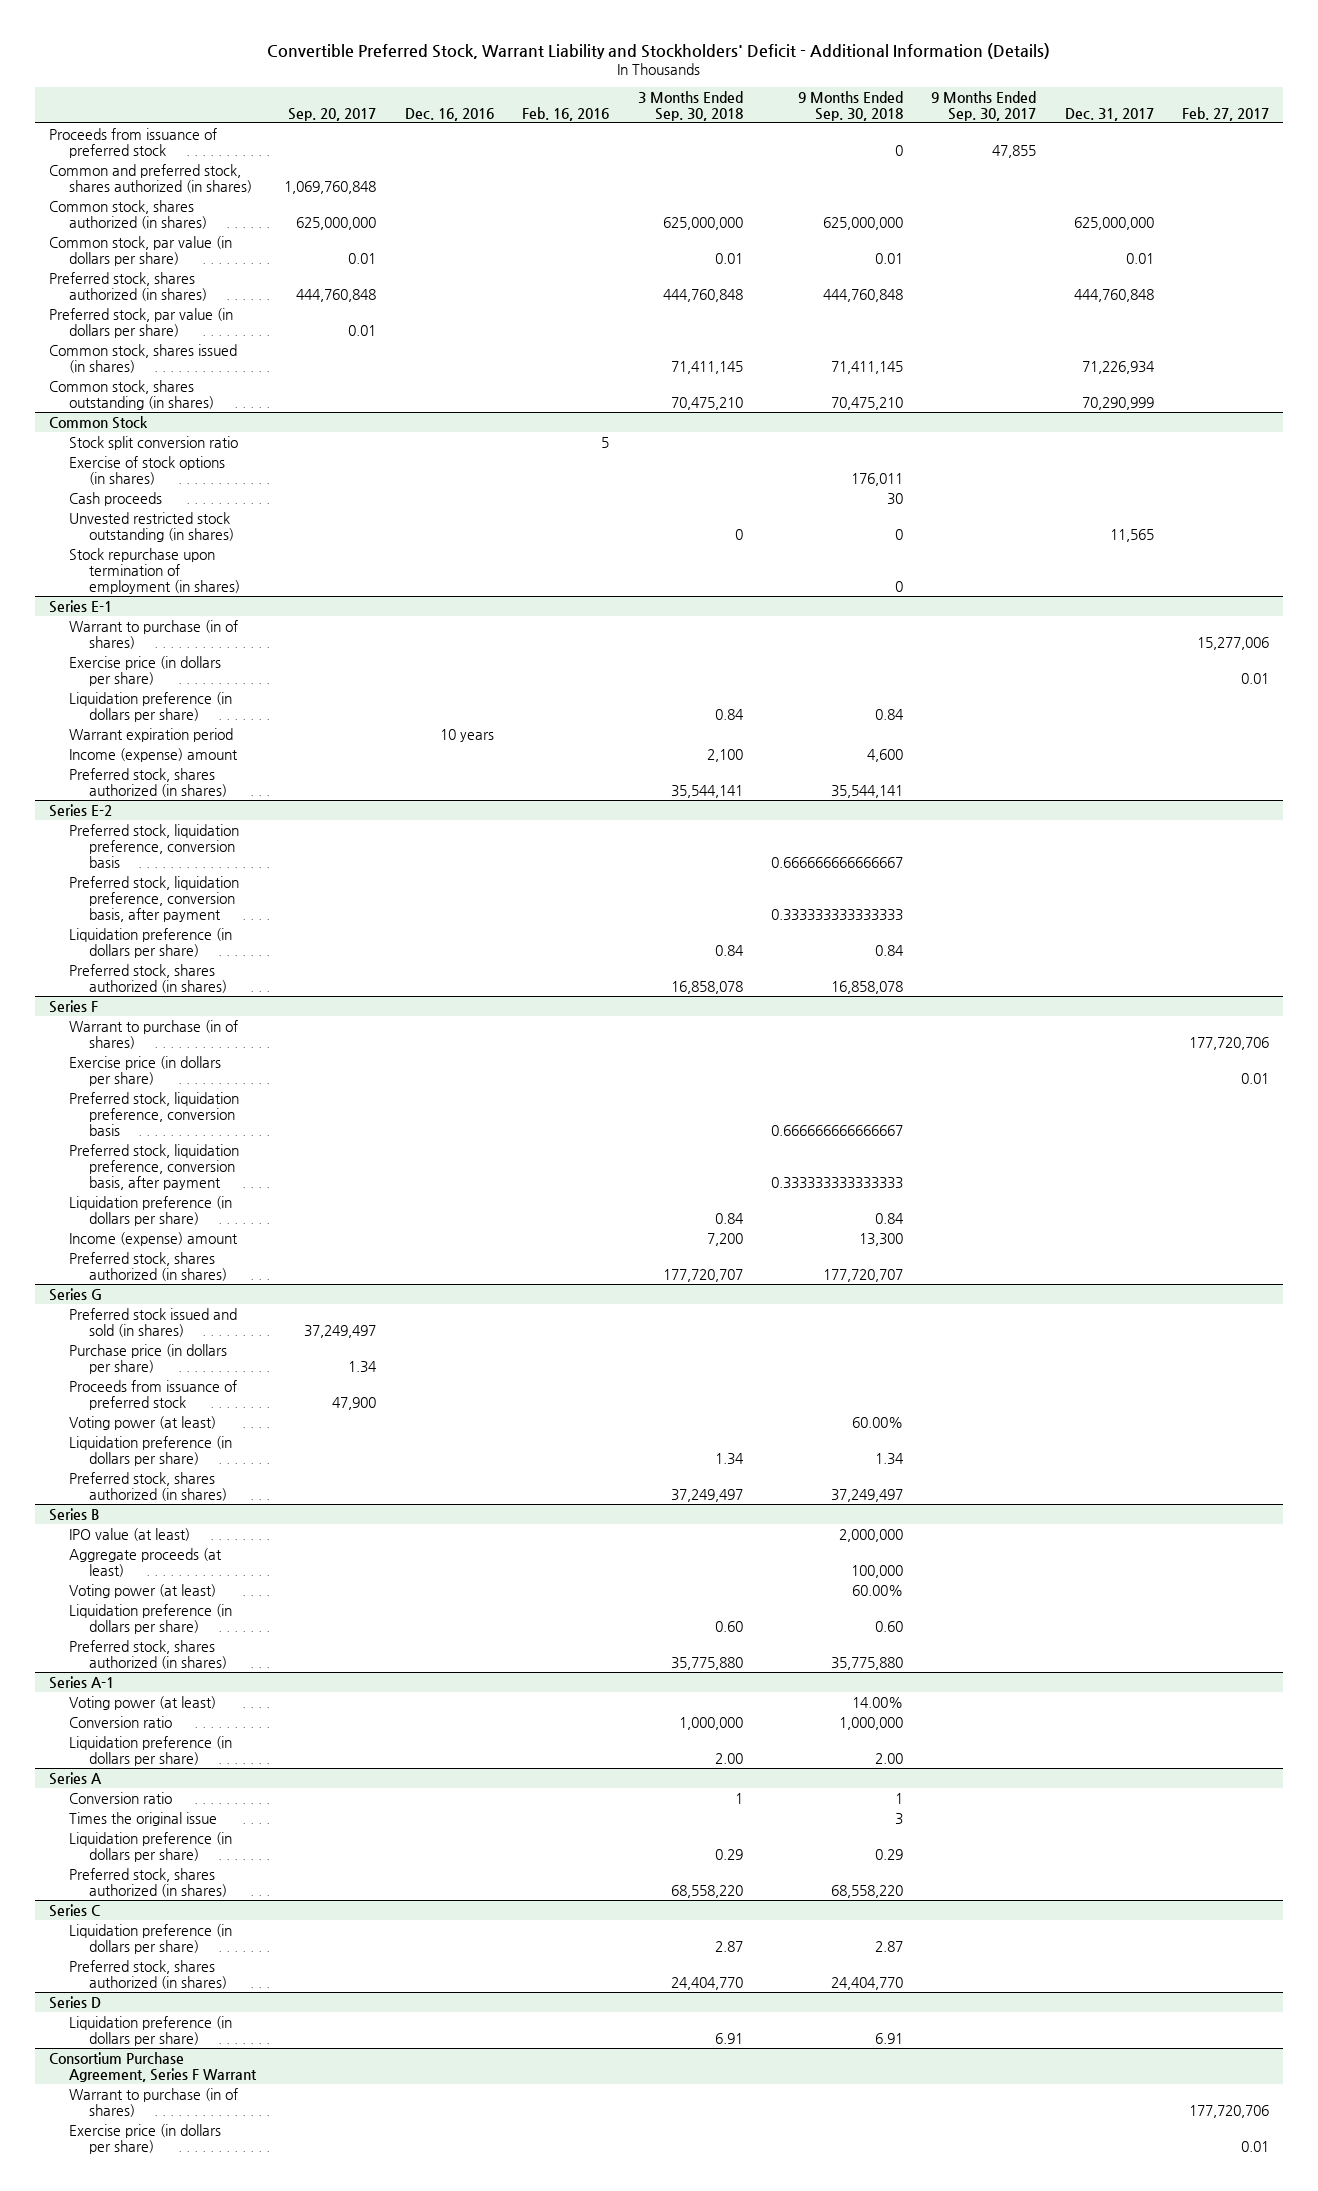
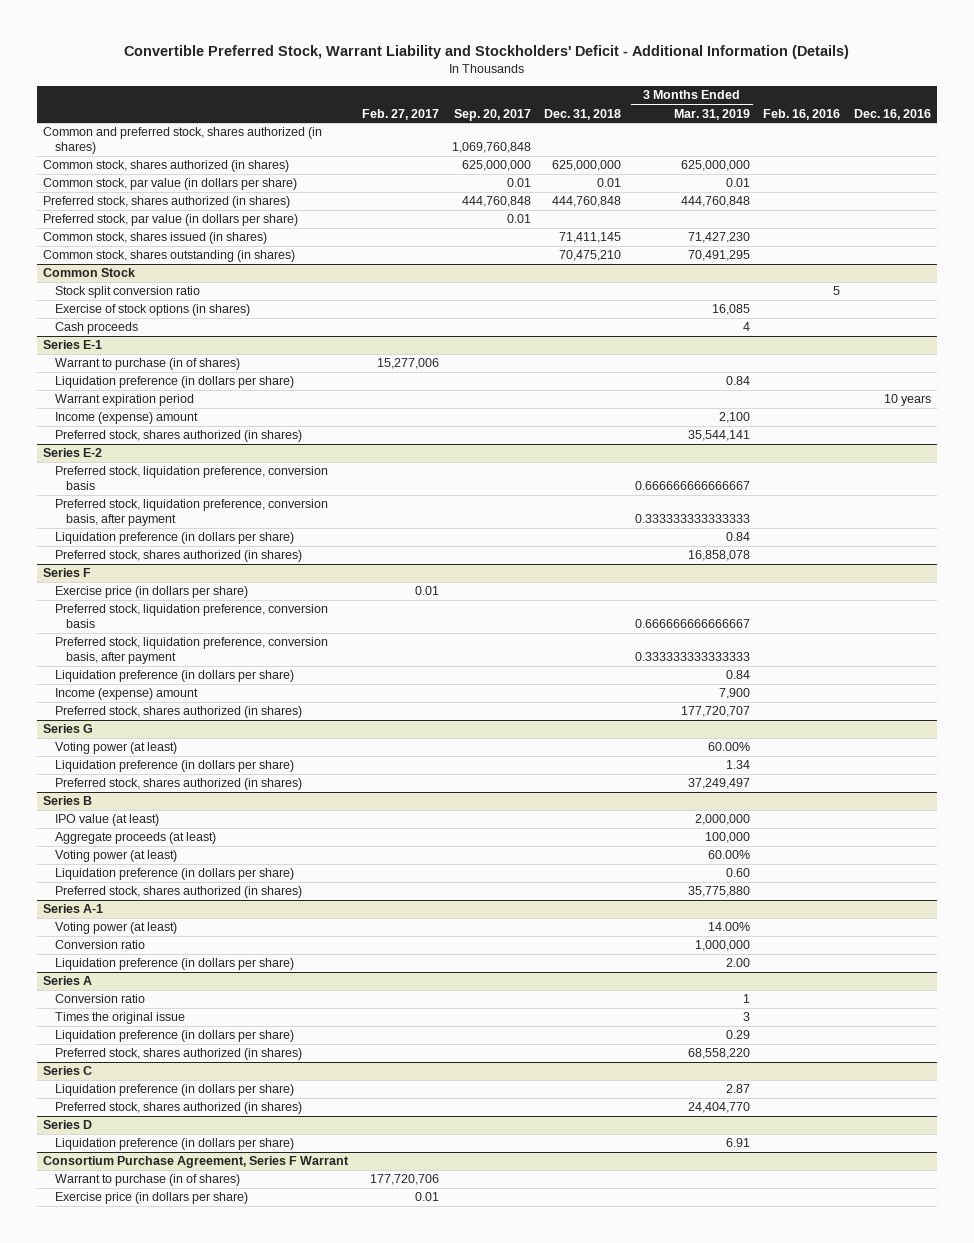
- | Sep. 20, 2017 | Dec. 16, 2016 | Feb. 16, 2016 | 3 Months Ended Sep. 30, 2018 | 9 Months Ended Sep. 30, 2018 | 9 Months Ended Sep. 30, 2017 | Dec. 31, 2017 | Feb. 27, 2017
+ | Feb. 27, 2017 | Sep. 20, 2017 | Dec. 31, 2018 | 3 Months Ended Mar. 31, 2019 | Feb. 16, 2016 | Dec. 16, 2016
- Proceeds from issuance of preferred stock | | | | | 0 | 47,855 | |
@ Common Stock
- Unvested restricted stock outstanding (in shares) | | | | 0 | 0 | | 11,565 |
- Stock repurchase upon termination of employment (in shares) | | | | | 0 | | |
@ Series E-1
- Exercise price (in dollars per share) | | | | | | | | 0.01
@ Series F
- Warrant to purchase (in of shares) | | | | | | | | 177,720,706
@ Series G
- Preferred stock issued and sold (in shares) | 37,249,497 | | | | | | |
- Purchase price (in dollars per share) | 1.34 | | | | | | |
- Proceeds from issuance of preferred stock | 47,900 | | | | | | |

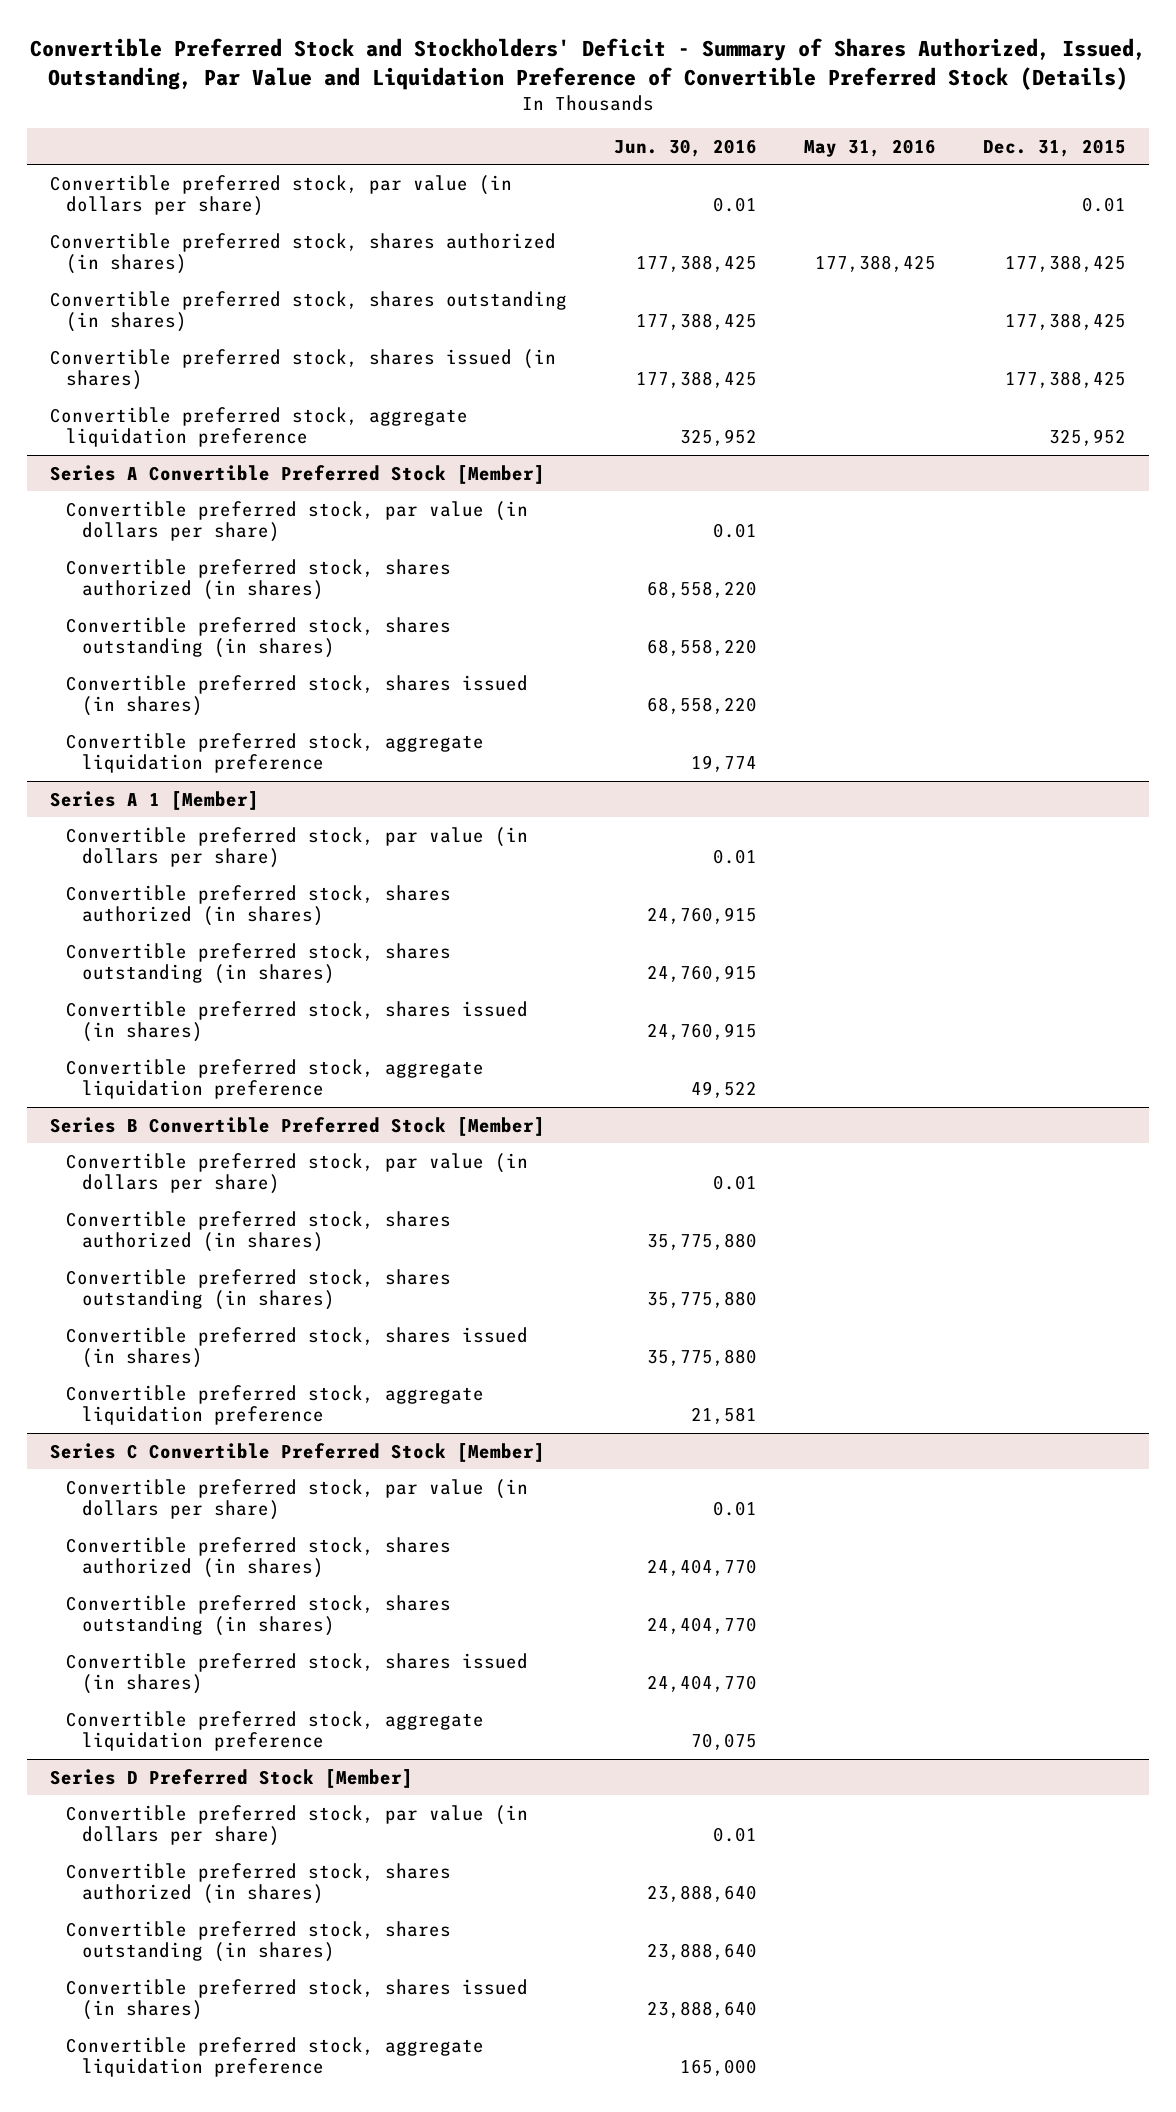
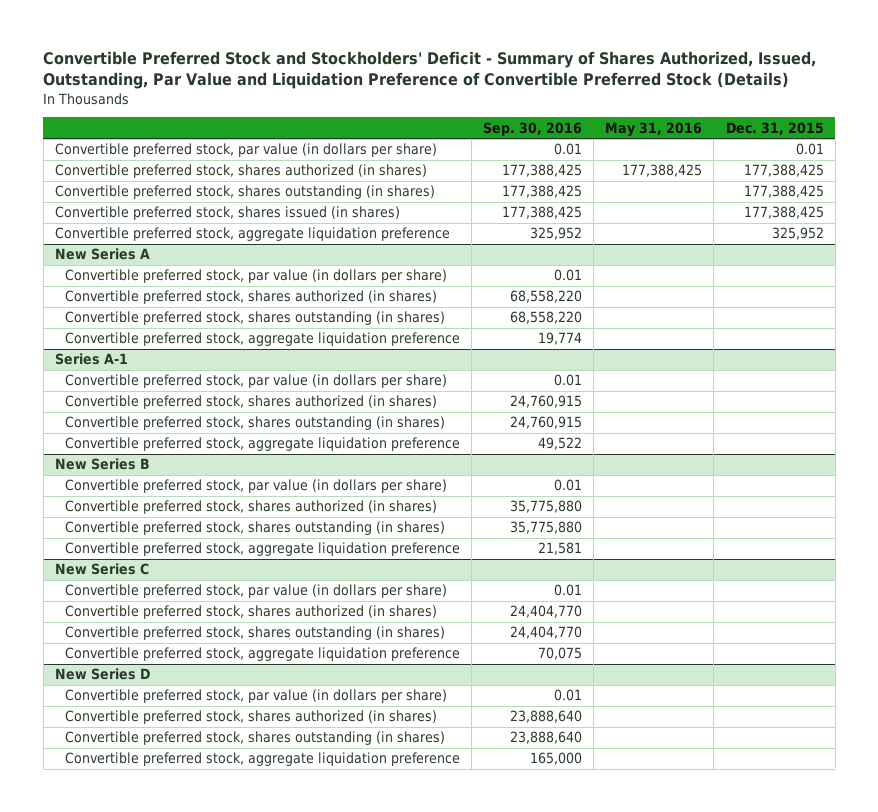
- | Jun. 30, 2016 | May 31, 2016 | Dec. 31, 2015
+ | Sep. 30, 2016 | May 31, 2016 | Dec. 31, 2015
- Series A Convertible Preferred Stock [Member]
+ New Series A
- Convertible preferred stock, shares issued (in shares) | 68,558,220 | |
- Series A 1 [Member]
+ Series A-1
- Convertible preferred stock, shares issued (in shares) | 24,760,915 | |
- Series B Convertible Preferred Stock [Member]
+ New Series B
- Convertible preferred stock, shares issued (in shares) | 35,775,880 | |
- Series C Convertible Preferred Stock [Member]
+ New Series C
- Convertible preferred stock, shares issued (in shares) | 24,404,770 | |
- Series D Preferred Stock [Member]
+ New Series D
- Convertible preferred stock, shares issued (in shares) | 23,888,640 | |

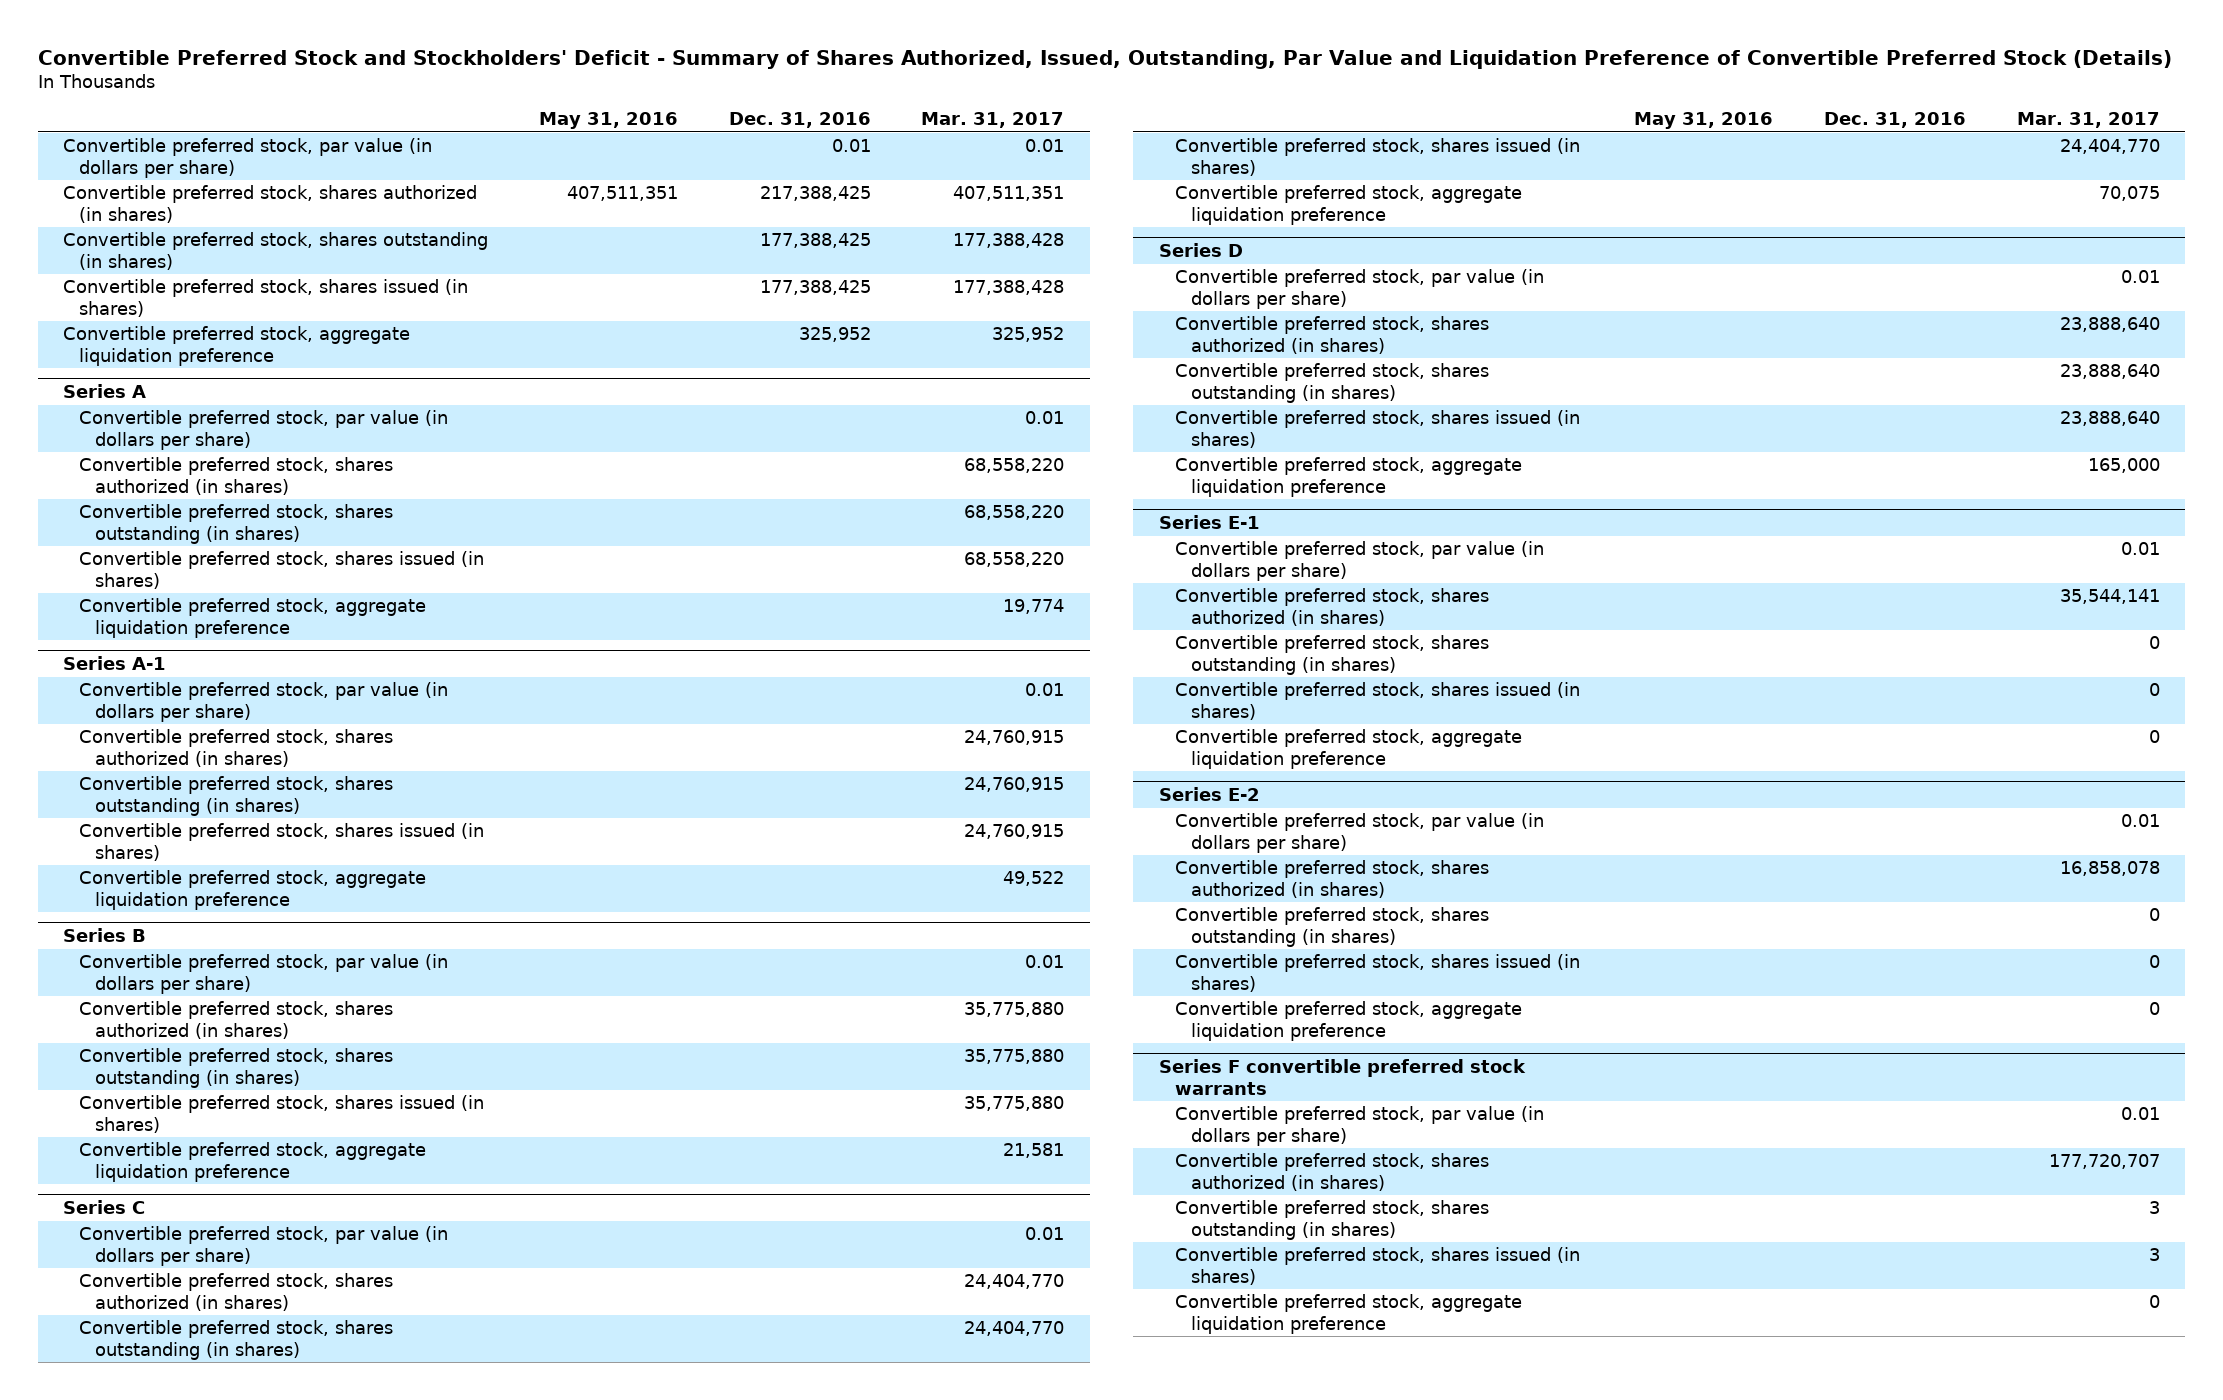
- | Sep. 30, 2016 | May 31, 2016 | Dec. 31, 2015
+ | May 31, 2016 | Dec. 31, 2016 | Mar. 31, 2017
- Convertible preferred stock, shares authorized (in shares) | 177,388,425 | 177,388,425 | 177,388,425
+ Convertible preferred stock, shares authorized (in shares) | 407,511,351 | 217,388,425 | 407,511,351
- New Series A
+ Series A
+ Convertible preferred stock, shares issued (in shares) | | | 68,558,220
@ Series A-1
+ Convertible preferred stock, shares issued (in shares) | | | 24,760,915
- New Series B
+ Series B
+ Convertible preferred stock, shares issued (in shares) | | | 35,775,880
- New Series C
+ Series C
+ Convertible preferred stock, shares issued (in shares) | | | 24,404,770
- New Series D
+ Series D
+ Convertible preferred stock, shares issued (in shares) | | | 23,888,640
+ Series E-1
+ Convertible preferred stock, par value (in dollars per share) | | | 0.01
+ Convertible preferred stock, shares authorized (in shares) | | | 35,544,141
+ Convertible preferred stock, shares outstanding (in shares) | | | 0
+ Convertible preferred stock, shares issued (in shares) | | | 0
+ Convertible preferred stock, aggregate liquidation preference | | | 0
+ Series E-2
+ Convertible preferred stock, par value (in dollars per share) | | | 0.01
+ Convertible preferred stock, shares authorized (in shares) | | | 16,858,078
+ Convertible preferred stock, shares outstanding (in shares) | | | 0
+ Convertible preferred stock, shares issued (in shares) | | | 0
+ Convertible preferred stock, aggregate liquidation preference | | | 0
+ Series F convertible preferred stock warrants
+ Convertible preferred stock, par value (in dollars per share) | | | 0.01
+ Convertible preferred stock, shares authorized (in shares) | | | 177,720,707
+ Convertible preferred stock, shares outstanding (in shares) | | | 3
+ Convertible preferred stock, shares issued (in shares) | | | 3
+ Convertible preferred stock, aggregate liquidation preference | | | 0

